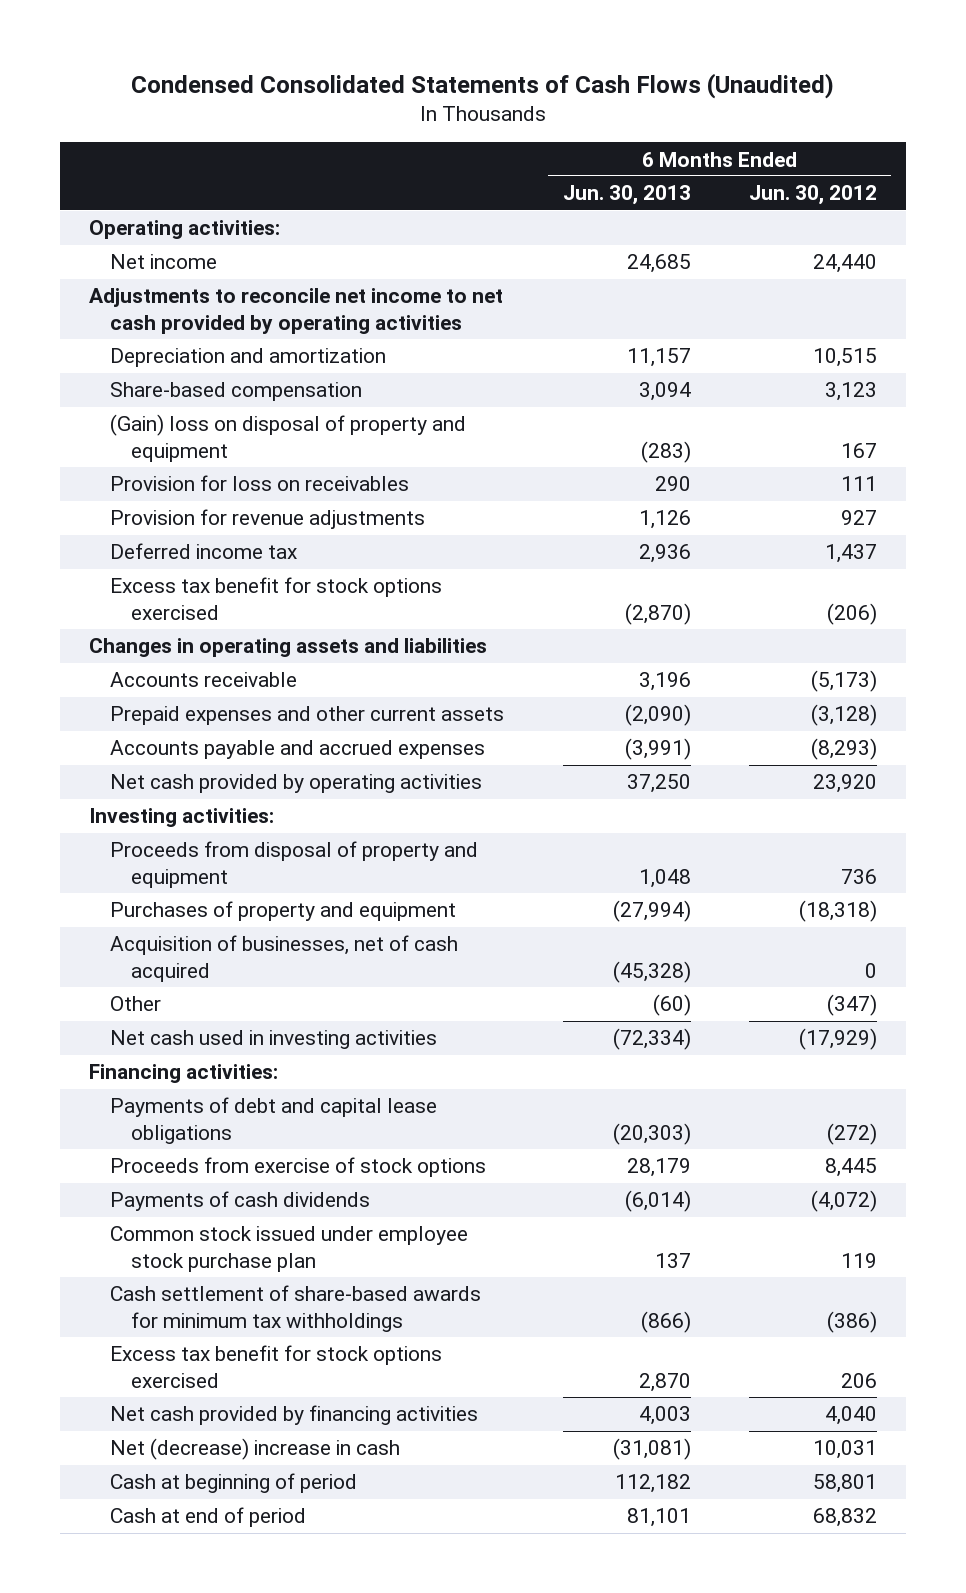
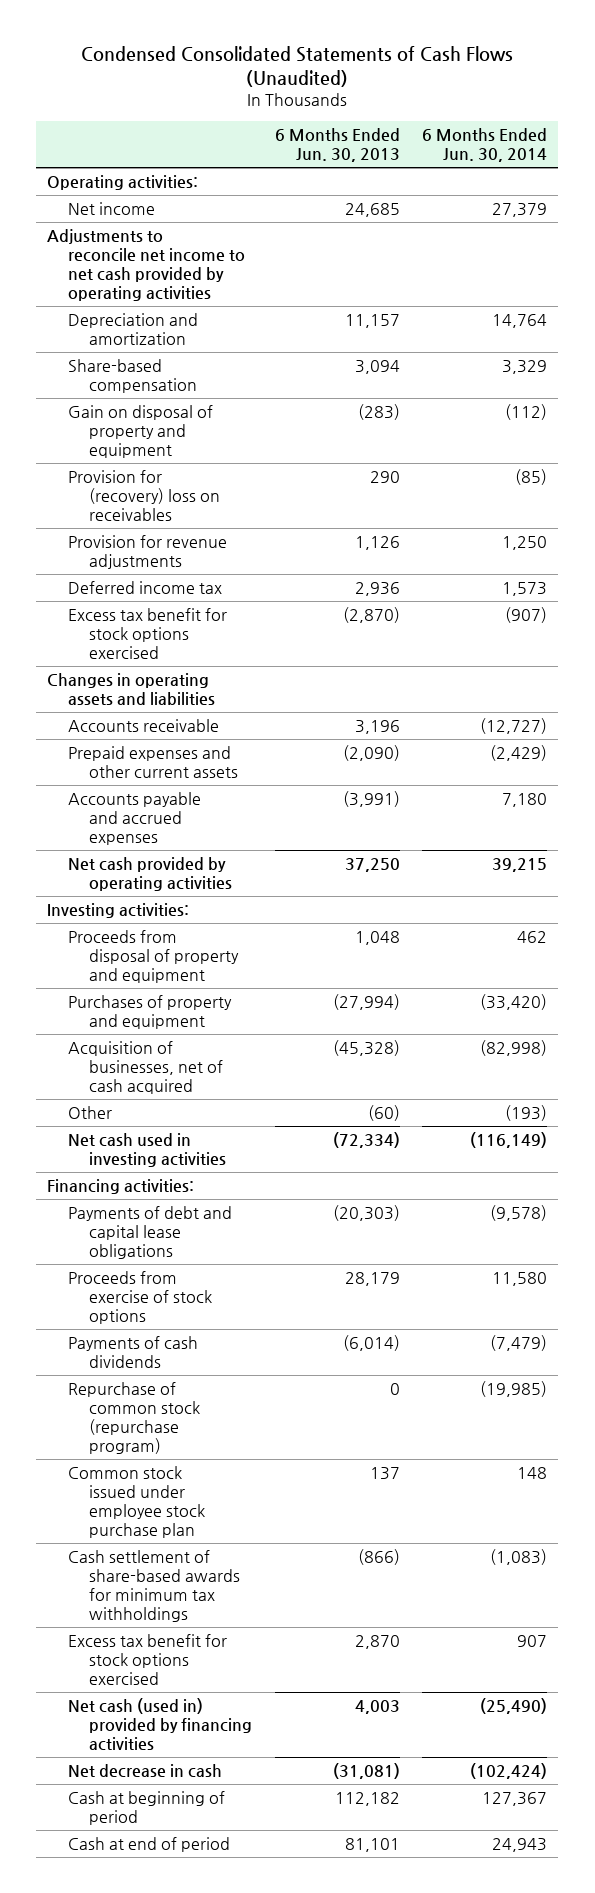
- | 6 Months Ended Jun. 30, 2013 | 6 Months Ended Jun. 30, 2012
+ | 6 Months Ended Jun. 30, 2013 | 6 Months Ended Jun. 30, 2014
- (Gain) loss on disposal of property and equipment | (283) | 167
- Provision for loss on receivables | 290 | 111
+ Gain on disposal of property and equipment | (283) | (112)
+ Provision for (recovery) loss on receivables | 290 | (85)
+ Repurchase of common stock (repurchase program) | 0 | (19,985)
- Net cash provided by financing activities | 4,003 | 4,040
- Net (decrease) increase in cash | (31,081) | 10,031
+ Net cash (used in) provided by financing activities | 4,003 | (25,490)
+ Net decrease in cash | (31,081) | (102,424)

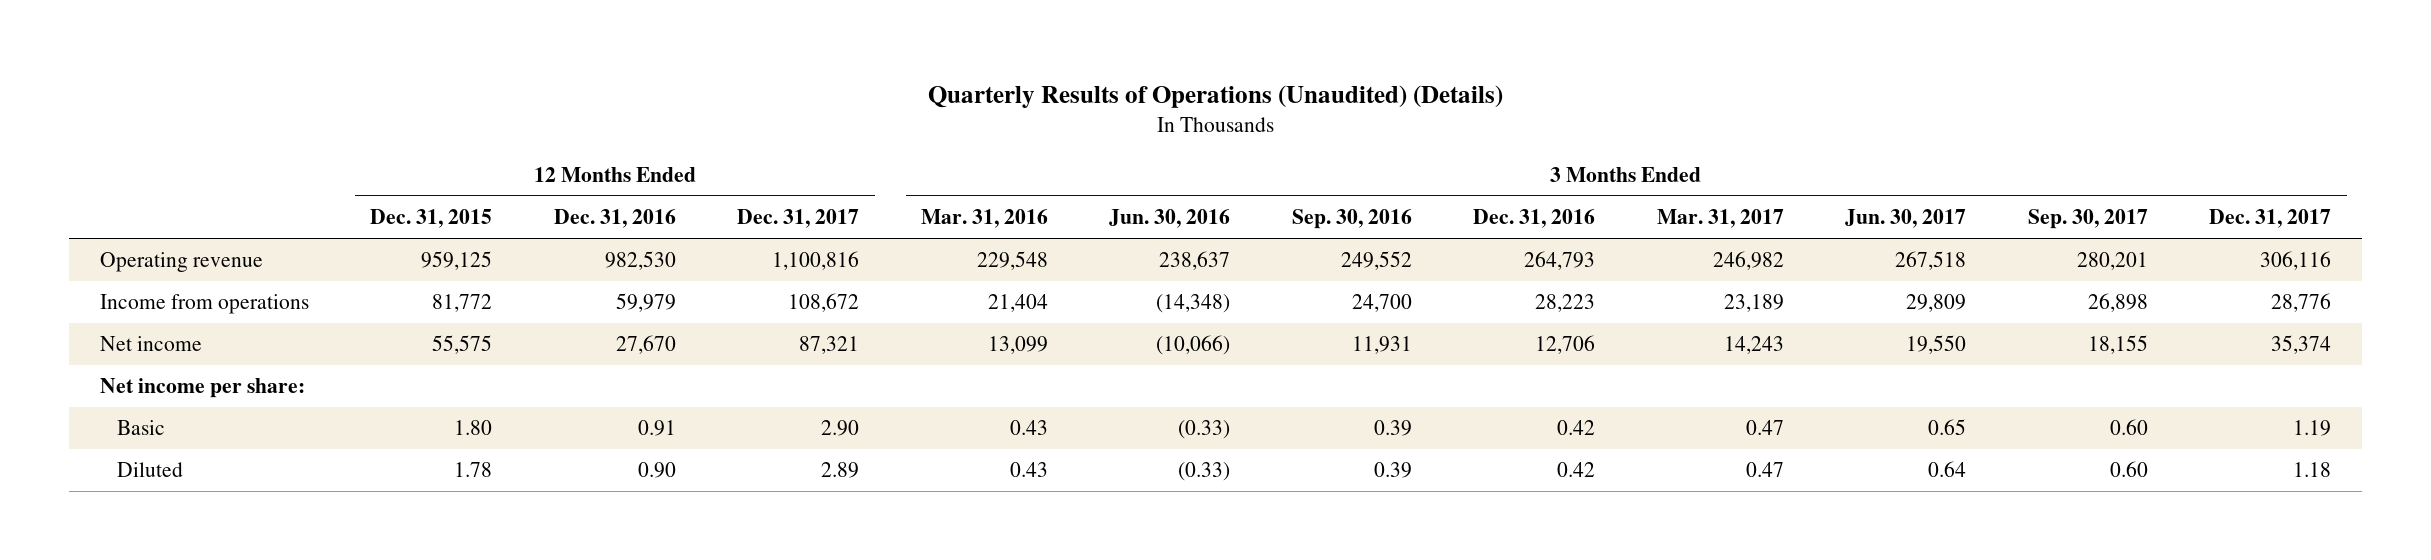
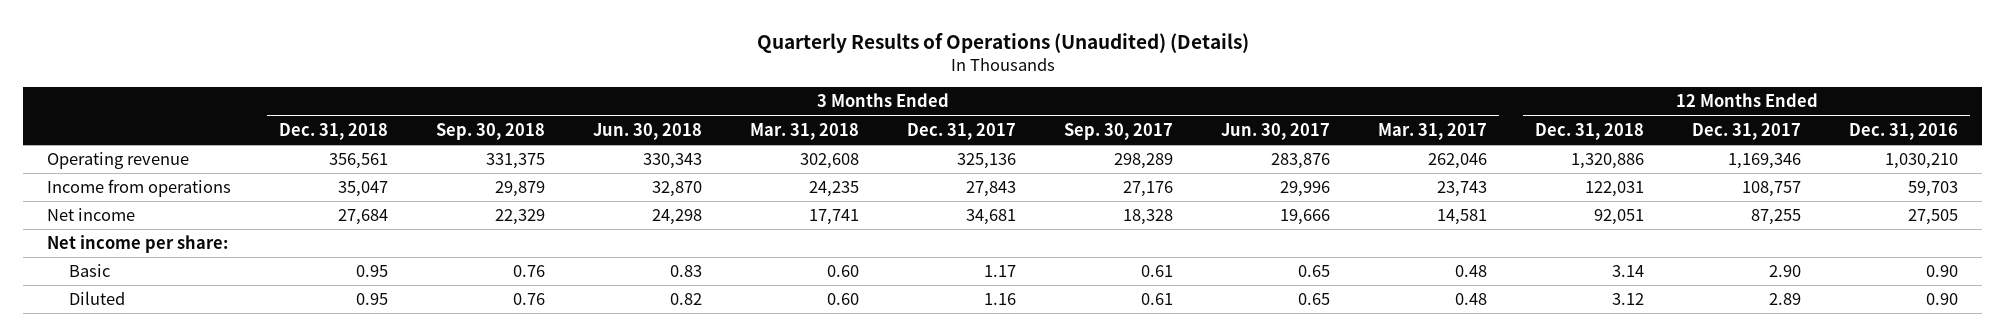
- | 12 Months Ended Dec. 31, 2015 | 12 Months Ended Dec. 31, 2016 | 12 Months Ended Dec. 31, 2017 | 3 Months Ended Mar. 31, 2016 | 3 Months Ended Jun. 30, 2016 | 3 Months Ended Sep. 30, 2016 | 3 Months Ended Dec. 31, 2016 | 3 Months Ended Mar. 31, 2017 | 3 Months Ended Jun. 30, 2017 | 3 Months Ended Sep. 30, 2017 | 3 Months Ended Dec. 31, 2017
+ | 3 Months Ended Dec. 31, 2018 | 3 Months Ended Sep. 30, 2018 | 3 Months Ended Jun. 30, 2018 | 3 Months Ended Mar. 31, 2018 | 3 Months Ended Dec. 31, 2017 | 3 Months Ended Sep. 30, 2017 | 3 Months Ended Jun. 30, 2017 | 3 Months Ended Mar. 31, 2017 | 12 Months Ended Dec. 31, 2018 | 12 Months Ended Dec. 31, 2017 | 12 Months Ended Dec. 31, 2016
- Operating revenue | 959,125 | 982,530 | 1,100,816 | 229,548 | 238,637 | 249,552 | 264,793 | 246,982 | 267,518 | 280,201 | 306,116
- Income from operations | 81,772 | 59,979 | 108,672 | 21,404 | (14,348) | 24,700 | 28,223 | 23,189 | 29,809 | 26,898 | 28,776
- Net income | 55,575 | 27,670 | 87,321 | 13,099 | (10,066) | 11,931 | 12,706 | 14,243 | 19,550 | 18,155 | 35,374
+ Operating revenue | 356,561 | 331,375 | 330,343 | 302,608 | 325,136 | 298,289 | 283,876 | 262,046 | 1,320,886 | 1,169,346 | 1,030,210
+ Income from operations | 35,047 | 29,879 | 32,870 | 24,235 | 27,843 | 27,176 | 29,996 | 23,743 | 122,031 | 108,757 | 59,703
+ Net income | 27,684 | 22,329 | 24,298 | 17,741 | 34,681 | 18,328 | 19,666 | 14,581 | 92,051 | 87,255 | 27,505
- Basic | 1.80 | 0.91 | 2.90 | 0.43 | (0.33) | 0.39 | 0.42 | 0.47 | 0.65 | 0.60 | 1.19
- Diluted | 1.78 | 0.90 | 2.89 | 0.43 | (0.33) | 0.39 | 0.42 | 0.47 | 0.64 | 0.60 | 1.18
+ Basic | 0.95 | 0.76 | 0.83 | 0.60 | 1.17 | 0.61 | 0.65 | 0.48 | 3.14 | 2.90 | 0.90
+ Diluted | 0.95 | 0.76 | 0.82 | 0.60 | 1.16 | 0.61 | 0.65 | 0.48 | 3.12 | 2.89 | 0.90

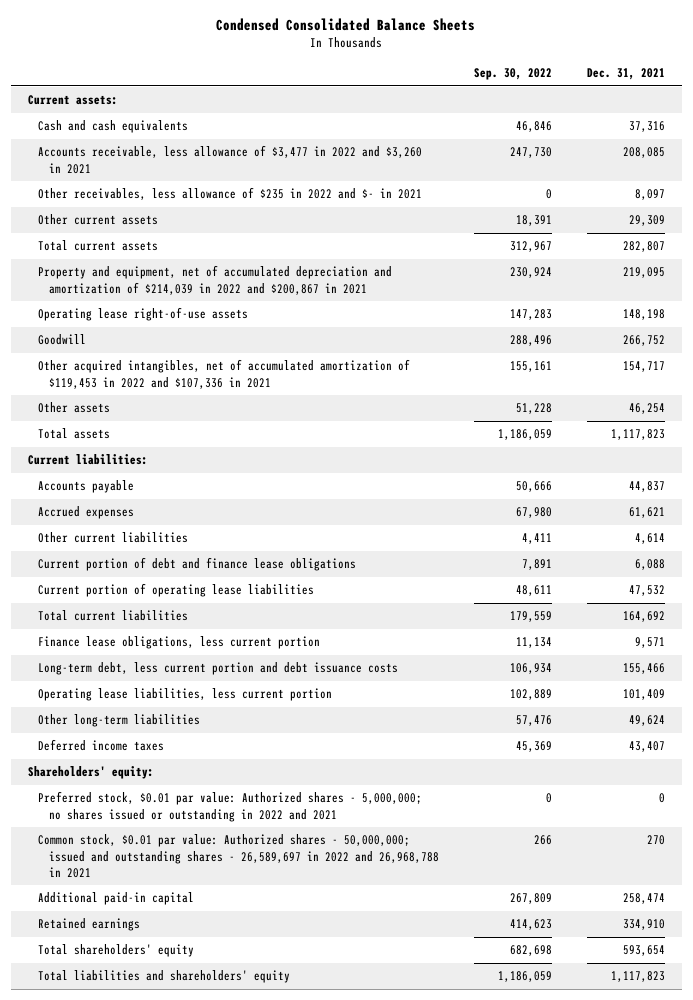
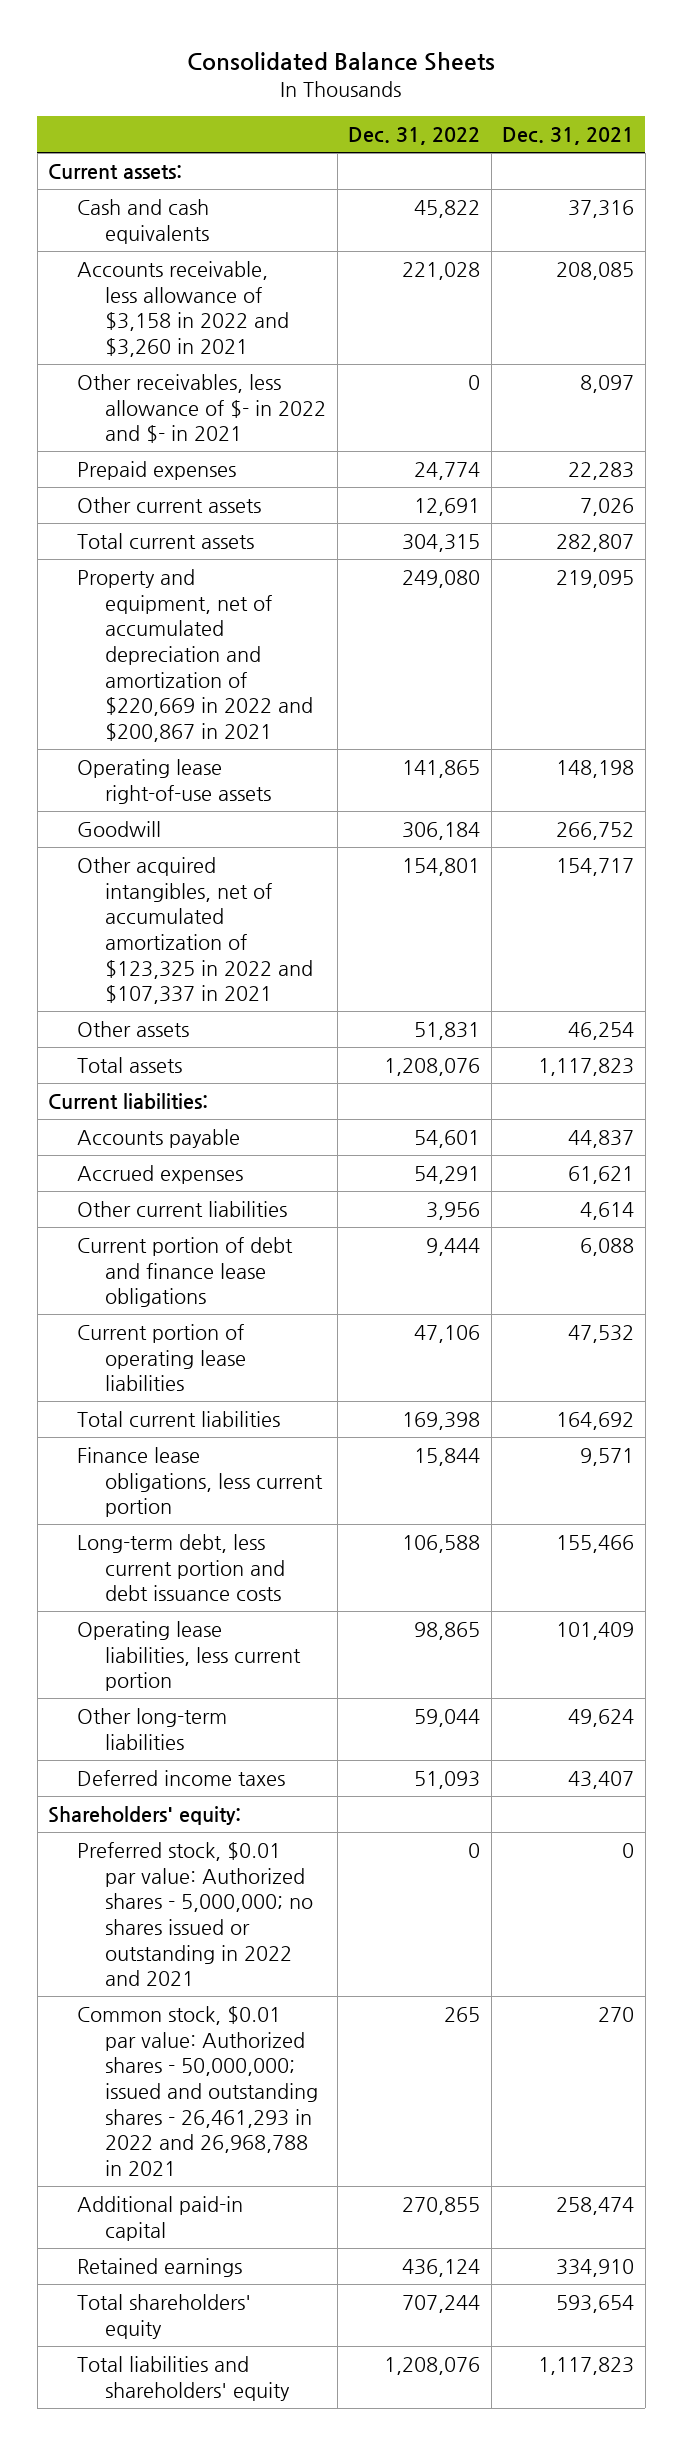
- Condensed Consolidated Balance Sheets
+ Consolidated Balance Sheets
- | Sep. 30, 2022 | Dec. 31, 2021
+ | Dec. 31, 2022 | Dec. 31, 2021
- Accounts receivable, less allowance of $3,477 in 2022 and $3,260 in 2021 | 247,730 | 208,085
- Other receivables, less allowance of $235 in 2022 and $- in 2021 | 0 | 8,097
- Other current assets | 18,391 | 29,309
+ Accounts receivable, less allowance of $3,158 in 2022 and $3,260 in 2021 | 221,028 | 208,085
+ Other receivables, less allowance of $- in 2022 and $- in 2021 | 0 | 8,097
+ Prepaid expenses | 24,774 | 22,283
+ Other current assets | 12,691 | 7,026
- Property and equipment, net of accumulated depreciation and amortization of $214,039 in 2022 and $200,867 in 2021 | 230,924 | 219,095
+ Property and equipment, net of accumulated depreciation and amortization of $220,669 in 2022 and $200,867 in 2021 | 249,080 | 219,095
- Other acquired intangibles, net of accumulated amortization of $119,453 in 2022 and $107,336 in 2021 | 155,161 | 154,717
+ Other acquired intangibles, net of accumulated amortization of $123,325 in 2022 and $107,337 in 2021 | 154,801 | 154,717
- Common stock, $0.01 par value: Authorized shares - 50,000,000; issued and outstanding shares - 26,589,697 in 2022 and 26,968,788 in 2021 | 266 | 270
+ Common stock, $0.01 par value: Authorized shares - 50,000,000; issued and outstanding shares - 26,461,293 in 2022 and 26,968,788 in 2021 | 265 | 270

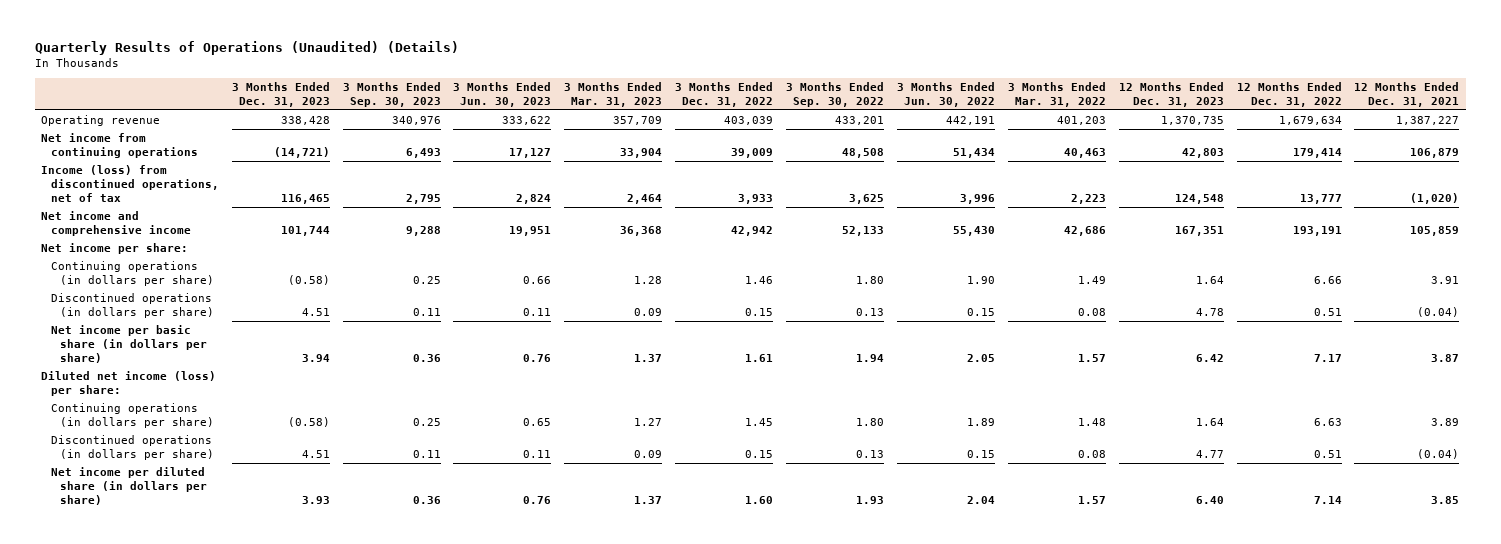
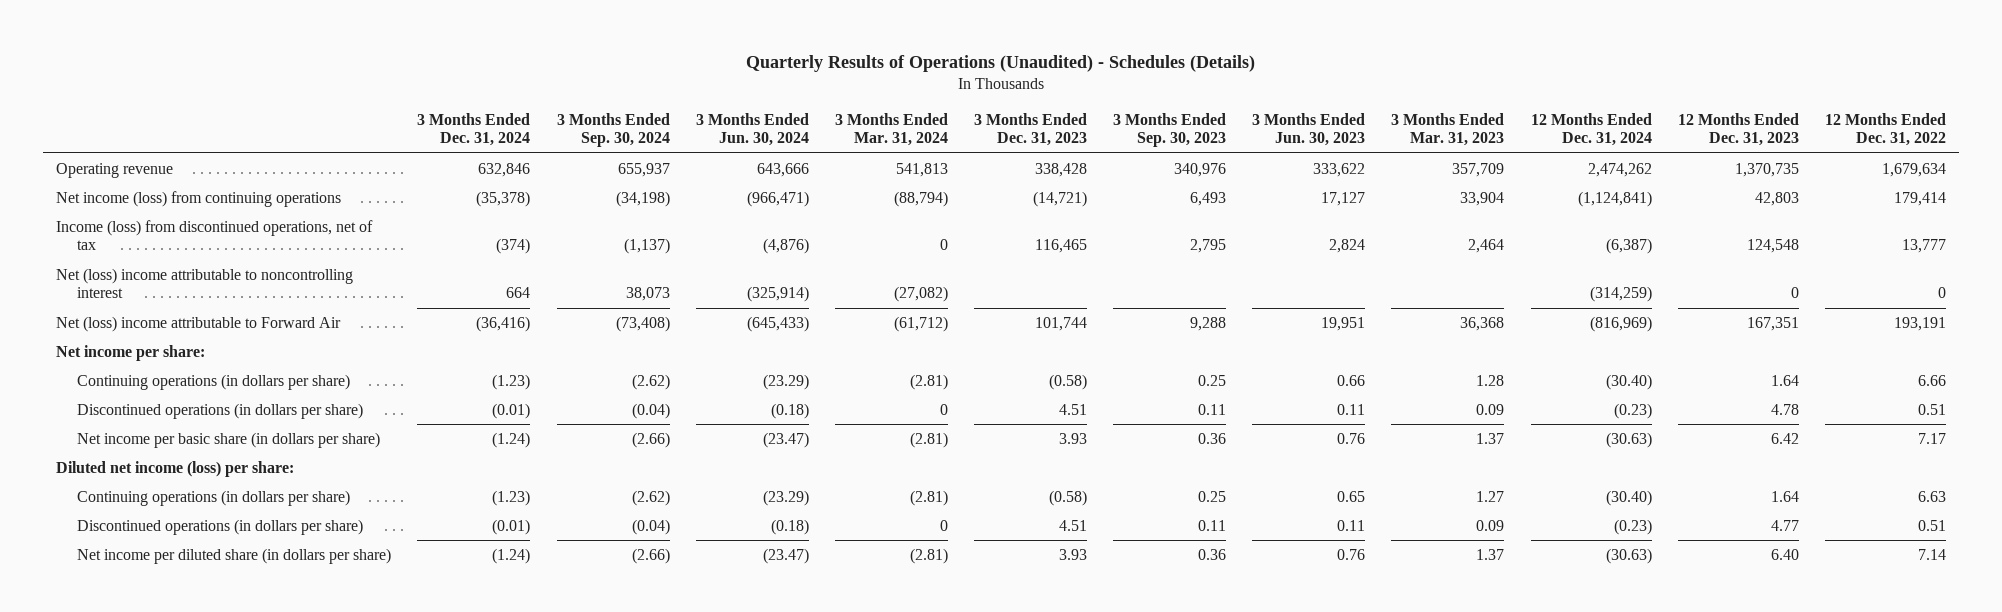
- Quarterly Results of Operations (Unaudited) (Details)
+ Quarterly Results of Operations (Unaudited) - Schedules (Details)
- | 3 Months Ended Dec. 31, 2023 | 3 Months Ended Sep. 30, 2023 | 3 Months Ended Jun. 30, 2023 | 3 Months Ended Mar. 31, 2023 | 3 Months Ended Dec. 31, 2022 | 3 Months Ended Sep. 30, 2022 | 3 Months Ended Jun. 30, 2022 | 3 Months Ended Mar. 31, 2022 | 12 Months Ended Dec. 31, 2023 | 12 Months Ended Dec. 31, 2022 | 12 Months Ended Dec. 31, 2021
+ | 3 Months Ended Dec. 31, 2024 | 3 Months Ended Sep. 30, 2024 | 3 Months Ended Jun. 30, 2024 | 3 Months Ended Mar. 31, 2024 | 3 Months Ended Dec. 31, 2023 | 3 Months Ended Sep. 30, 2023 | 3 Months Ended Jun. 30, 2023 | 3 Months Ended Mar. 31, 2023 | 12 Months Ended Dec. 31, 2024 | 12 Months Ended Dec. 31, 2023 | 12 Months Ended Dec. 31, 2022
- Net income from continuing operations | (14,721) | 6,493 | 17,127 | 33,904 | 39,009 | 48,508 | 51,434 | 40,463 | 42,803 | 179,414 | 106,879
+ Net income (loss) from continuing operations | (35,378) | (34,198) | (966,471) | (88,794) | (14,721) | 6,493 | 17,127 | 33,904 | (1,124,841) | 42,803 | 179,414
- Net income and comprehensive income | 101,744 | 9,288 | 19,951 | 36,368 | 42,942 | 52,133 | 55,430 | 42,686 | 167,351 | 193,191 | 105,859
+ Net (loss) income attributable to noncontrolling interest | 664 | 38,073 | (325,914) | (27,082) | | | | | (314,259) | 0 | 0
+ Net (loss) income attributable to Forward Air | (36,416) | (73,408) | (645,433) | (61,712) | 101,744 | 9,288 | 19,951 | 36,368 | (816,969) | 167,351 | 193,191
- Net income per basic share (in dollars per share) | 3.94 | 0.36 | 0.76 | 1.37 | 1.61 | 1.94 | 2.05 | 1.57 | 6.42 | 7.17 | 3.87
+ Net income per basic share (in dollars per share) | (1.24) | (2.66) | (23.47) | (2.81) | 3.93 | 0.36 | 0.76 | 1.37 | (30.63) | 6.42 | 7.17

